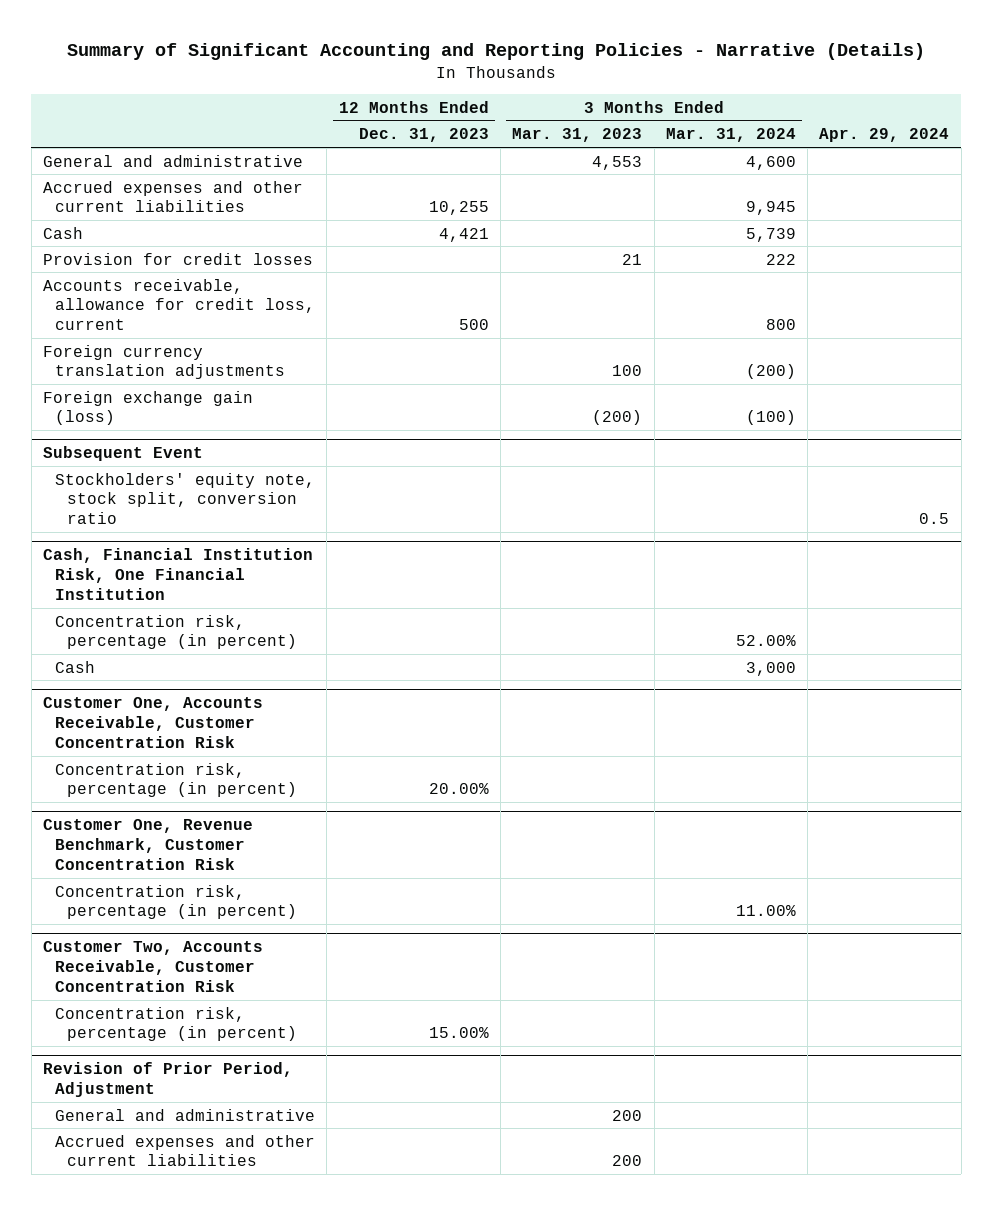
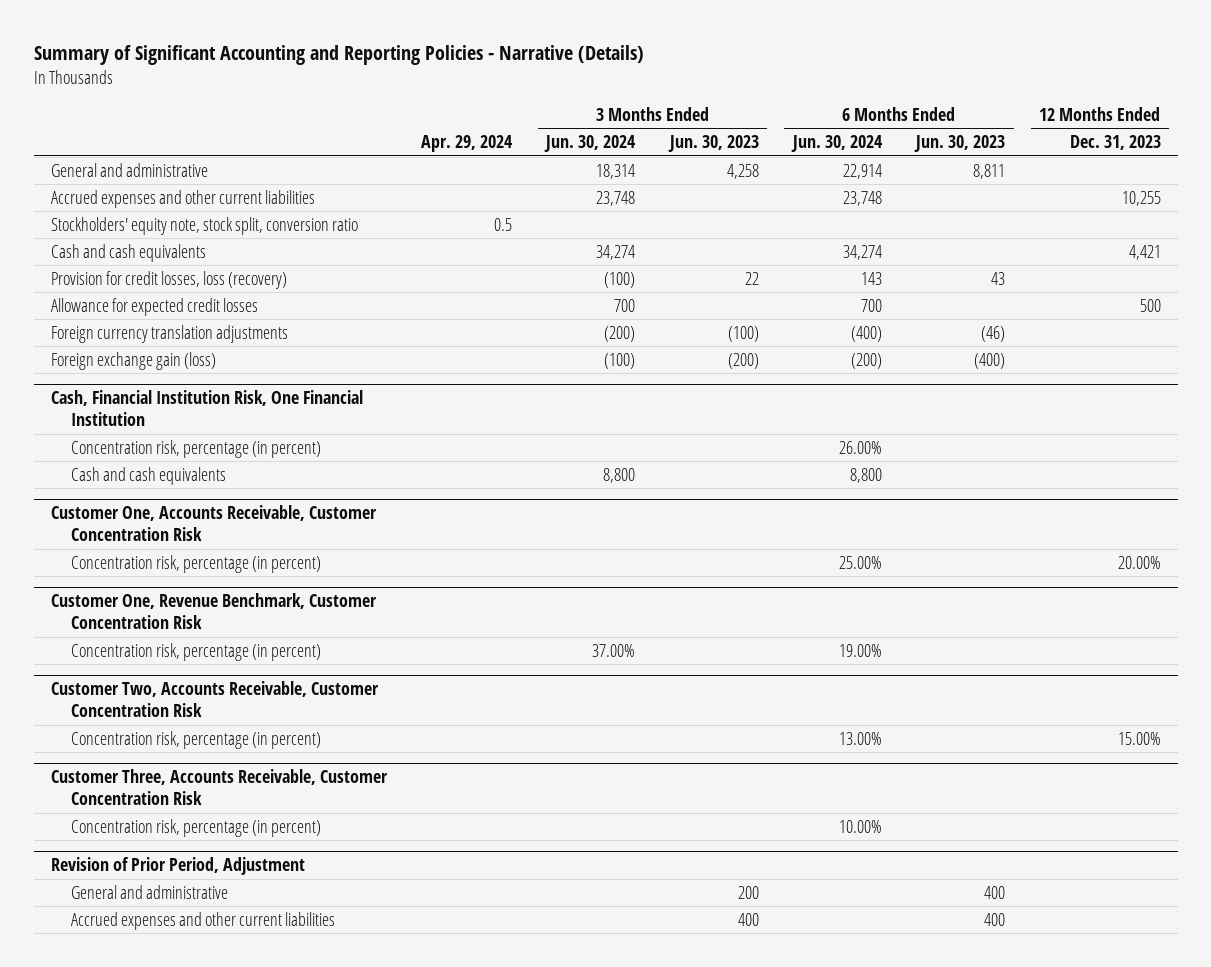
- | 12 Months Ended Dec. 31, 2023 | 3 Months Ended Mar. 31, 2023 | 3 Months Ended Mar. 31, 2024 | Apr. 29, 2024
+ | Apr. 29, 2024 | 3 Months Ended Jun. 30, 2024 | 3 Months Ended Jun. 30, 2023 | 6 Months Ended Jun. 30, 2024 | 6 Months Ended Jun. 30, 2023 | 12 Months Ended Dec. 31, 2023
- Cash | 4,421 | | 5,739 |
- Provision for credit losses | | 21 | 222 |
- Accounts receivable, allowance for credit loss, current | 500 | | 800 |
+ Stockholders' equity note, stock split, conversion ratio | 0.5 | | | | |
+ Cash and cash equivalents | | 34,274 | | 34,274 | | 4,421
+ Provision for credit losses, loss (recovery) | | (100) | 22 | 143 | 43 |
+ Allowance for expected credit losses | | 700 | | 700 | | 500
- Subsequent Event
- Stockholders' equity note, stock split, conversion ratio | | | | 0.5
@ Cash, Financial Institution Risk, One Financial Institution
- Cash | | | 3,000 |
+ Cash and cash equivalents | | 8,800 | | 8,800 | |
+ Customer Three, Accounts Receivable, Customer Concentration Risk
+ Concentration risk, percentage (in percent) | | | | 10.00% | |

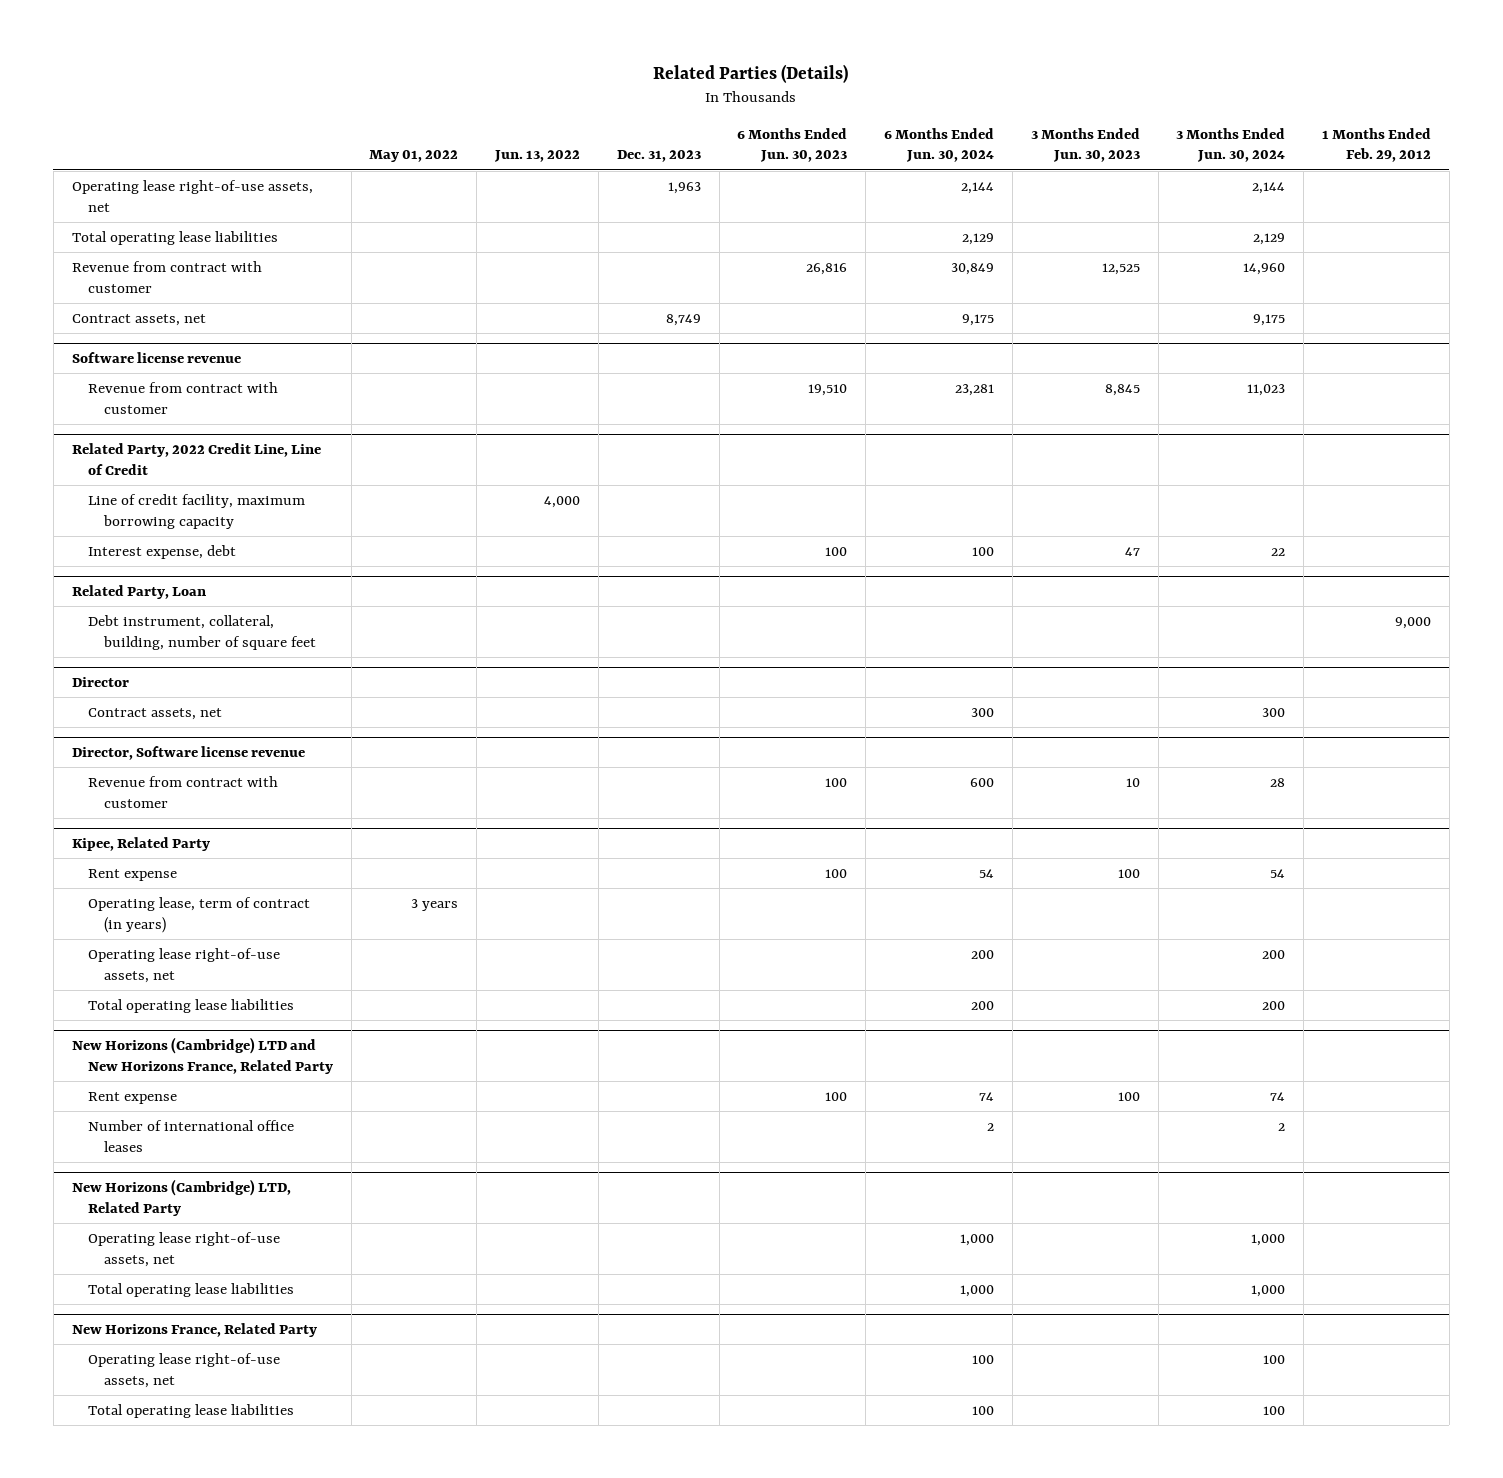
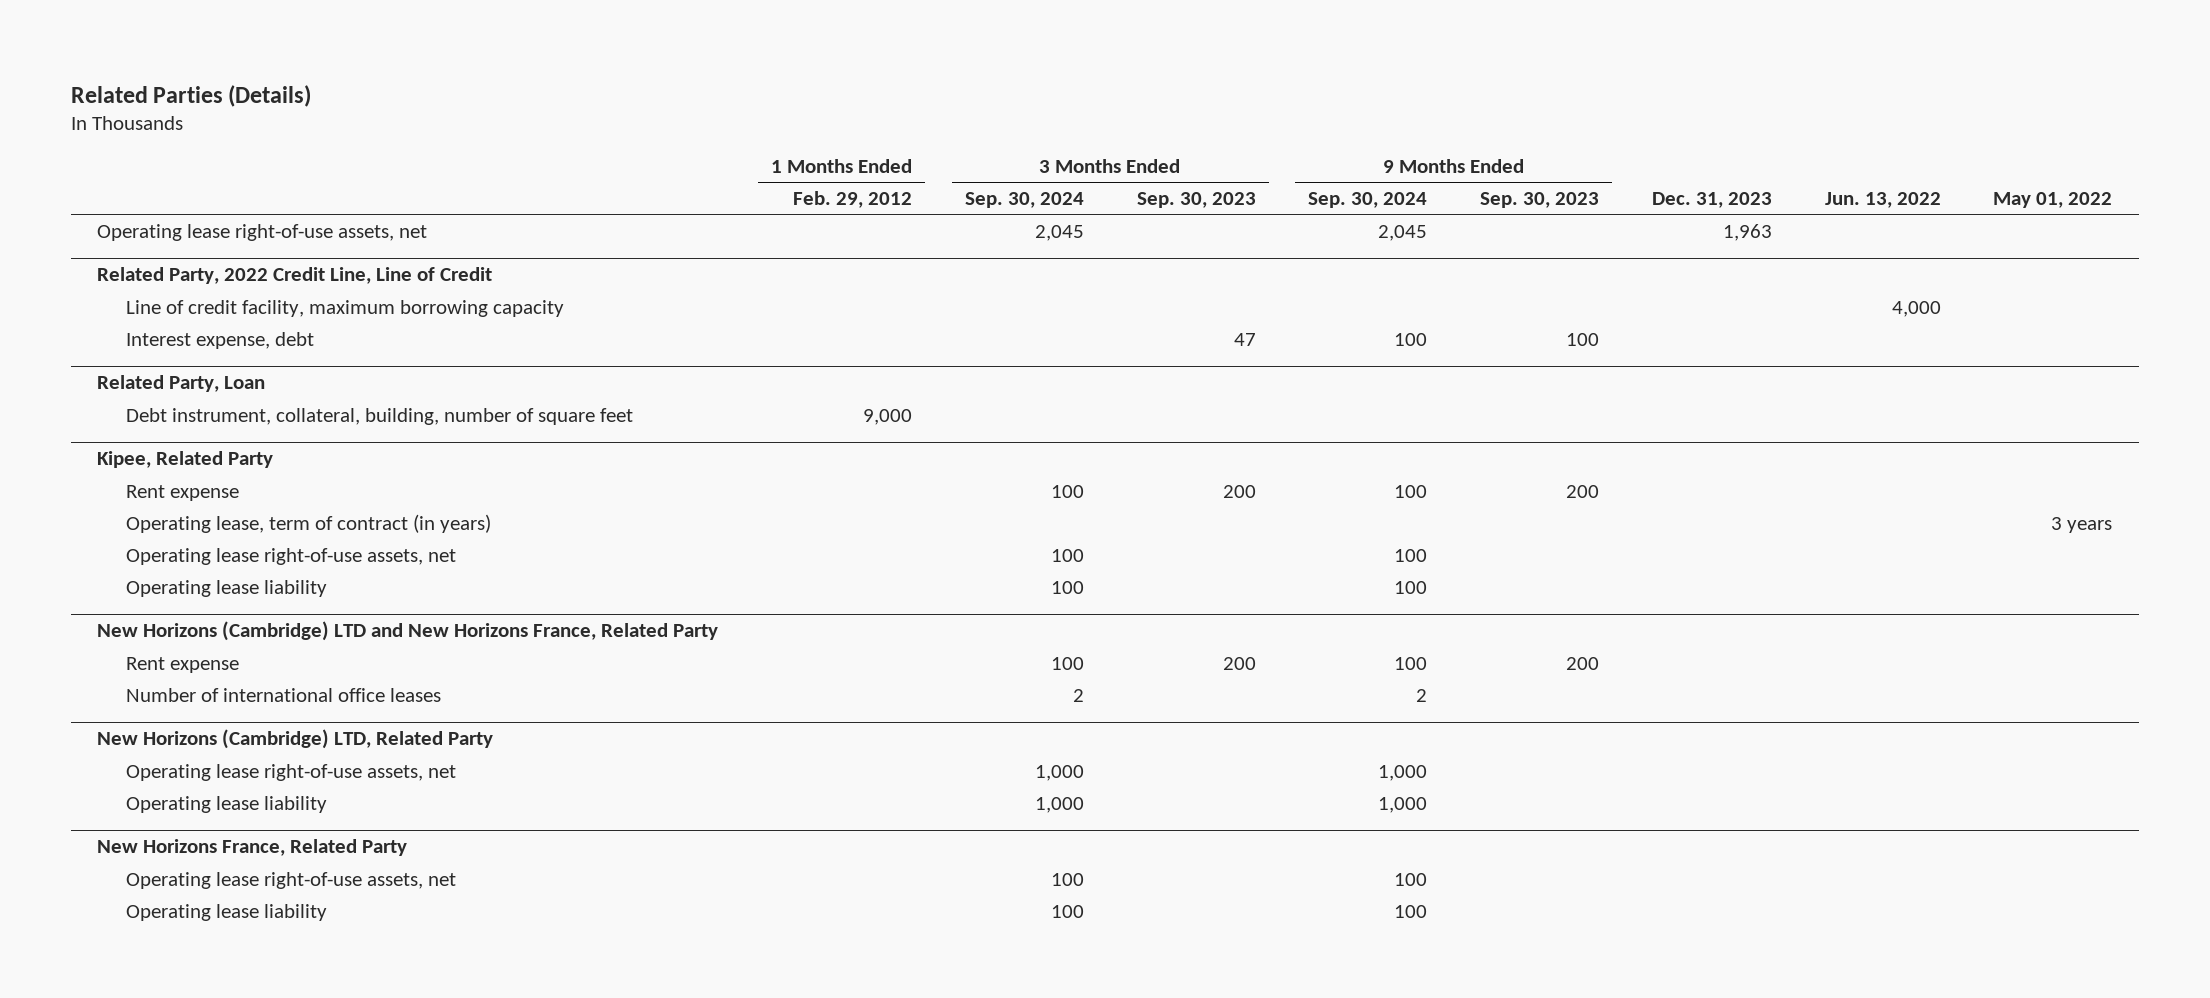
- | May 01, 2022 | Jun. 13, 2022 | Dec. 31, 2023 | 6 Months Ended Jun. 30, 2023 | 6 Months Ended Jun. 30, 2024 | 3 Months Ended Jun. 30, 2023 | 3 Months Ended Jun. 30, 2024 | 1 Months Ended Feb. 29, 2012
+ | 1 Months Ended Feb. 29, 2012 | 3 Months Ended Sep. 30, 2024 | 3 Months Ended Sep. 30, 2023 | 9 Months Ended Sep. 30, 2024 | 9 Months Ended Sep. 30, 2023 | Dec. 31, 2023 | Jun. 13, 2022 | May 01, 2022
- Total operating lease liabilities | | | | | 2,129 | | 2,129 |
- Revenue from contract with customer | | | | 26,816 | 30,849 | 12,525 | 14,960 |
- Contract assets, net | | | 8,749 | | 9,175 | | 9,175 |
- Software license revenue
- Revenue from contract with customer | | | | 19,510 | 23,281 | 8,845 | 11,023 |
- Director
- Contract assets, net | | | | | 300 | | 300 |
- Director, Software license revenue
- Revenue from contract with customer | | | | 100 | 600 | 10 | 28 |
@ Kipee, Related Party
- Total operating lease liabilities | | | | | 200 | | 200 |
+ Operating lease liability | | 100 | | 100 | | | |
@ New Horizons (Cambridge) LTD, Related Party
- Total operating lease liabilities | | | | | 1,000 | | 1,000 |
+ Operating lease liability | | 1,000 | | 1,000 | | | |
@ New Horizons France, Related Party
- Total operating lease liabilities | | | | | 100 | | 100 |
+ Operating lease liability | | 100 | | 100 | | | |

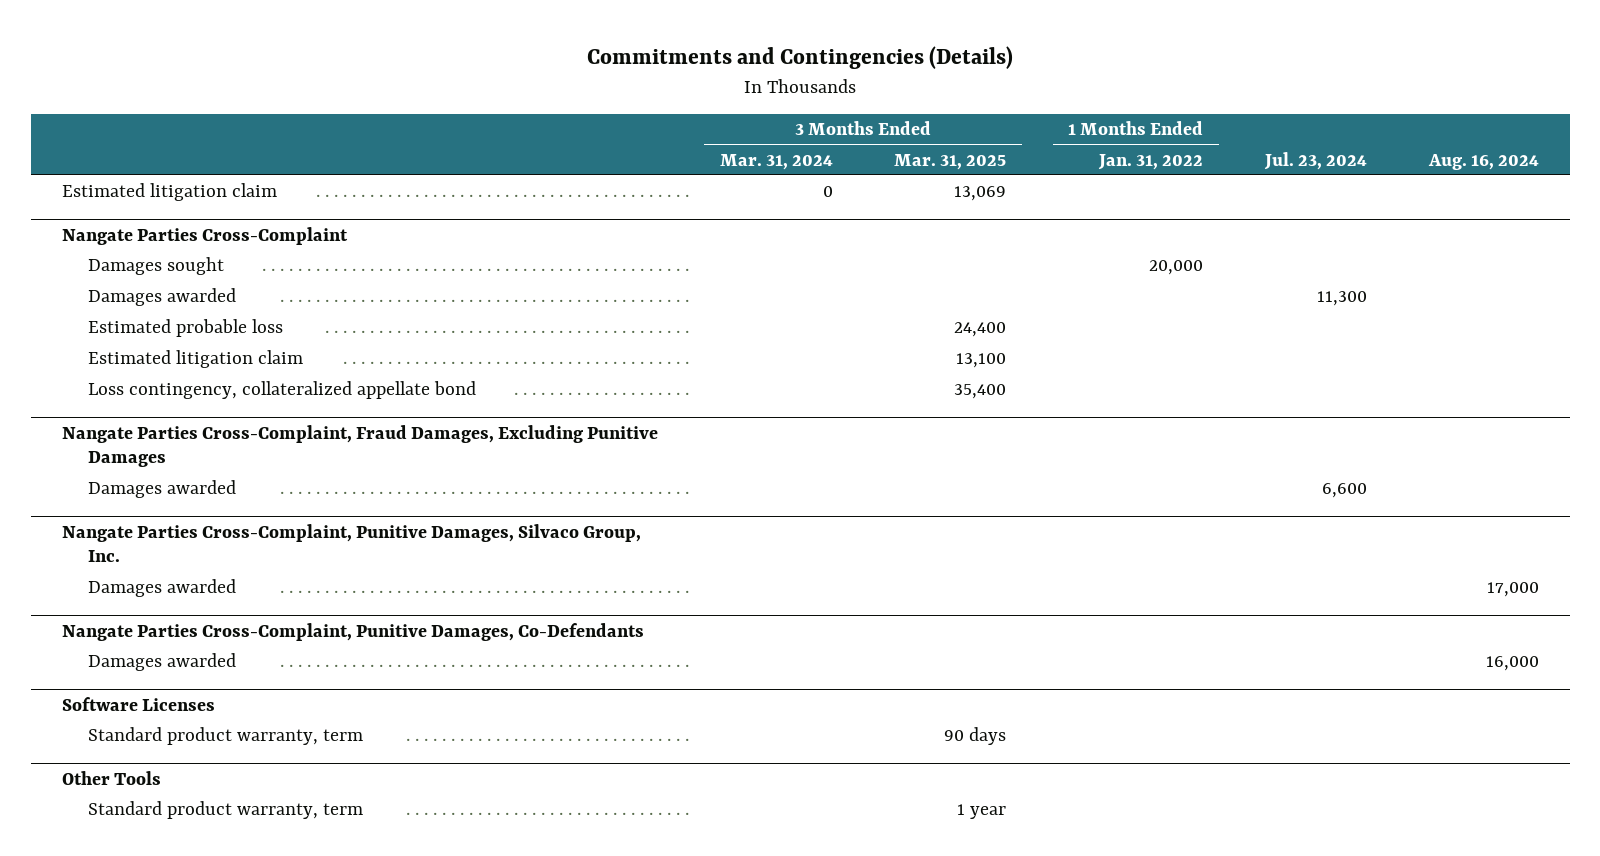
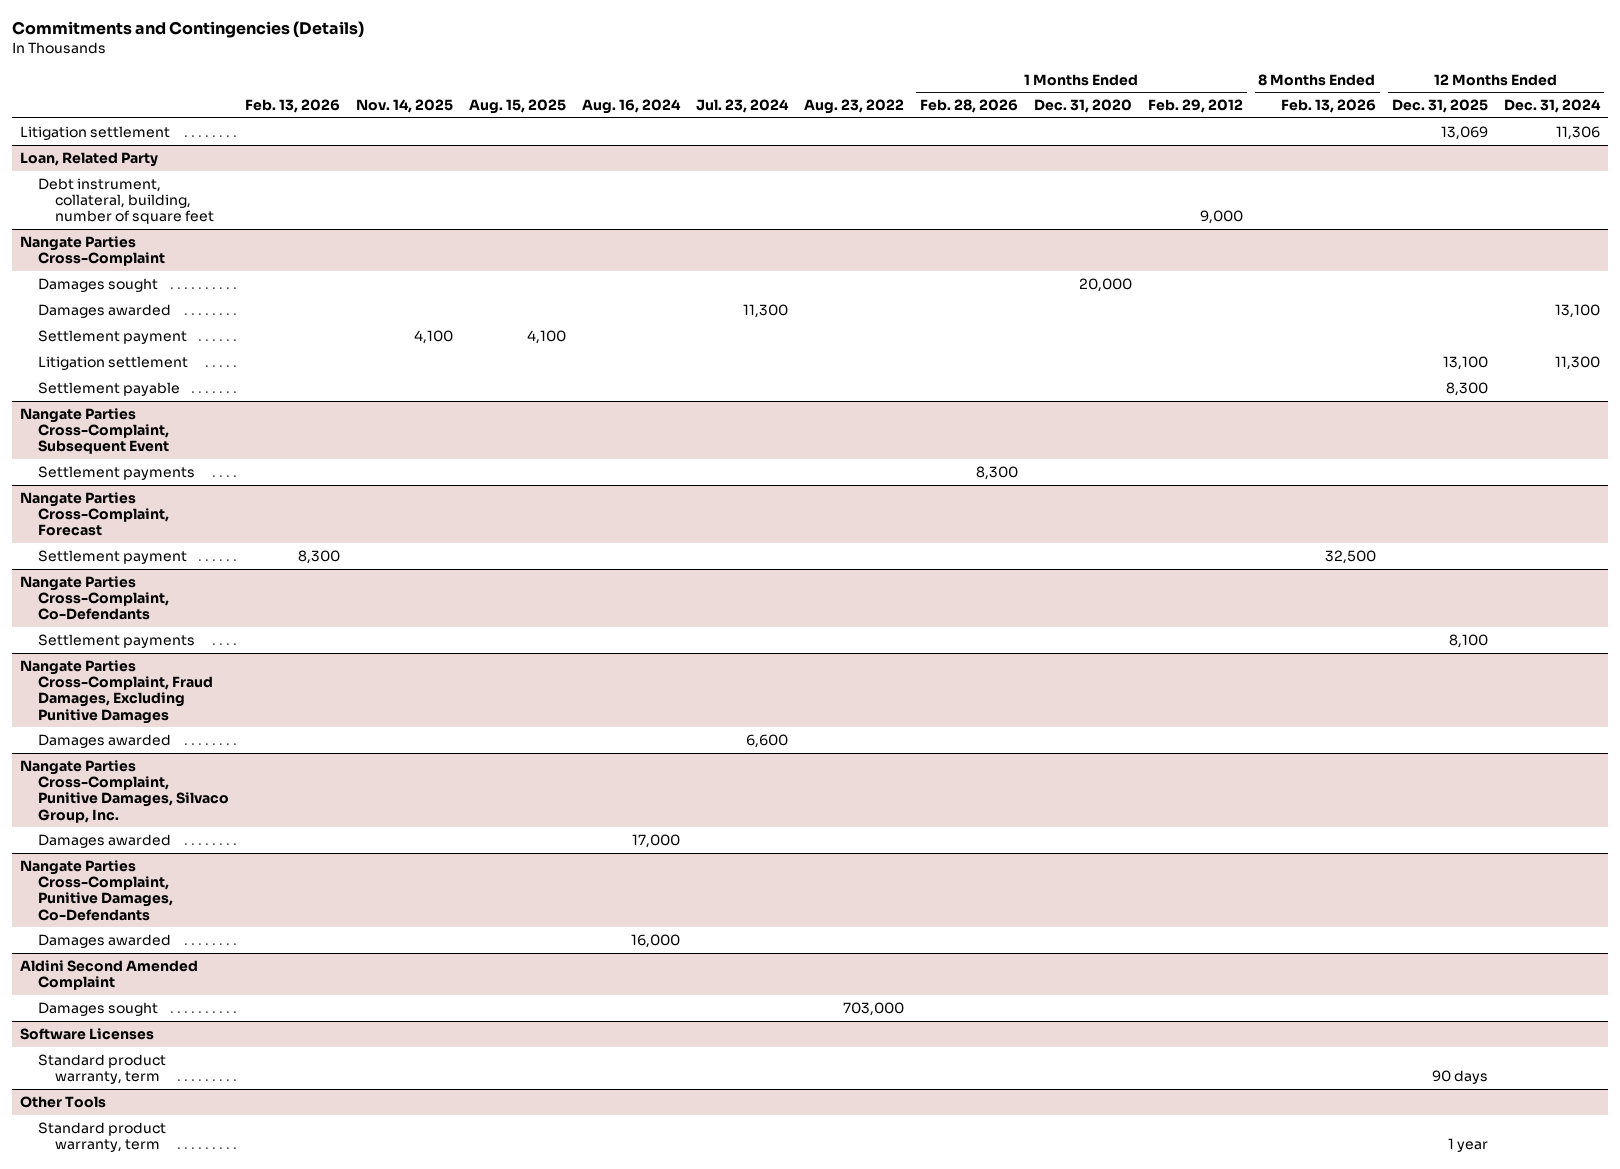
- | 3 Months Ended Mar. 31, 2024 | 3 Months Ended Mar. 31, 2025 | 1 Months Ended Jan. 31, 2022 | Jul. 23, 2024 | Aug. 16, 2024
+ | Feb. 13, 2026 | Nov. 14, 2025 | Aug. 15, 2025 | Aug. 16, 2024 | Jul. 23, 2024 | Aug. 23, 2022 | 1 Months Ended Feb. 28, 2026 | 1 Months Ended Dec. 31, 2020 | 1 Months Ended Feb. 29, 2012 | 8 Months Ended Feb. 13, 2026 | 12 Months Ended Dec. 31, 2025 | 12 Months Ended Dec. 31, 2024
- Estimated litigation claim | 0 | 13,069 | | |
+ Litigation settlement | | | | | | | | | | | 13,069 | 11,306
+ Loan, Related Party
+ Debt instrument, collateral, building, number of square feet | | | | | | | | | 9,000 | | |
@ Nangate Parties Cross-Complaint
- Estimated probable loss | | 24,400 | | |
- Estimated litigation claim | | 13,100 | | |
- Loss contingency, collateralized appellate bond | | 35,400 | | |
+ Settlement payment | | 4,100 | 4,100 | | | | | | | | |
+ Litigation settlement | | | | | | | | | | | 13,100 | 11,300
+ Settlement payable | | | | | | | | | | | 8,300 |
+ Nangate Parties Cross-Complaint, Subsequent Event
+ Settlement payments | | | | | | | 8,300 | | | | |
+ Nangate Parties Cross-Complaint, Forecast
+ Settlement payment | 8,300 | | | | | | | | | 32,500 | |
+ Nangate Parties Cross-Complaint, Co-Defendants
+ Settlement payments | | | | | | | | | | | 8,100 |
+ Aldini Second Amended Complaint
+ Damages sought | | | | | | 703,000 | | | | | |

